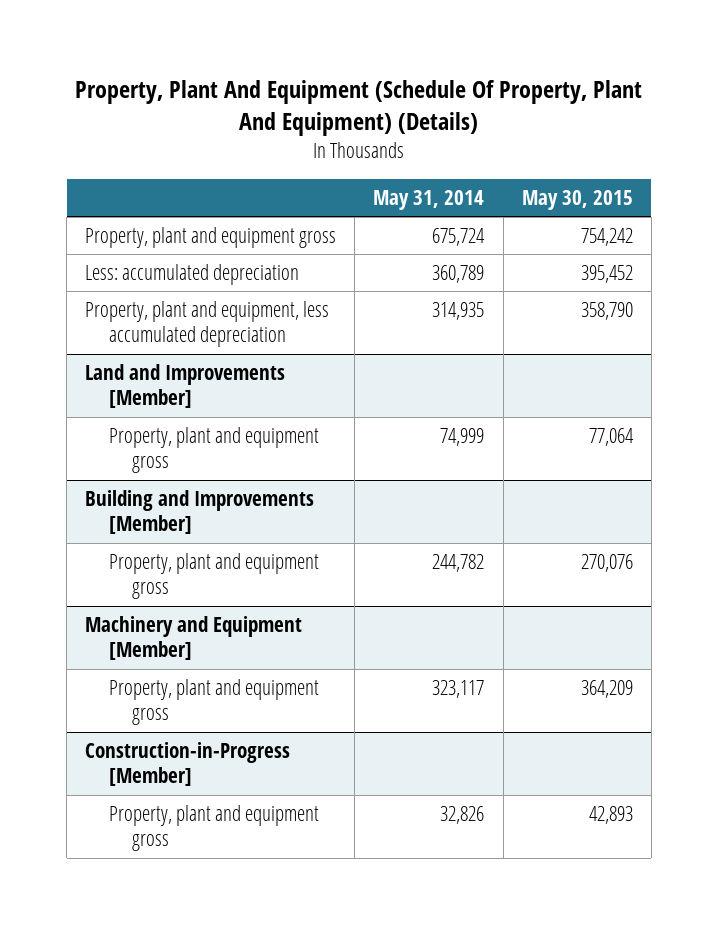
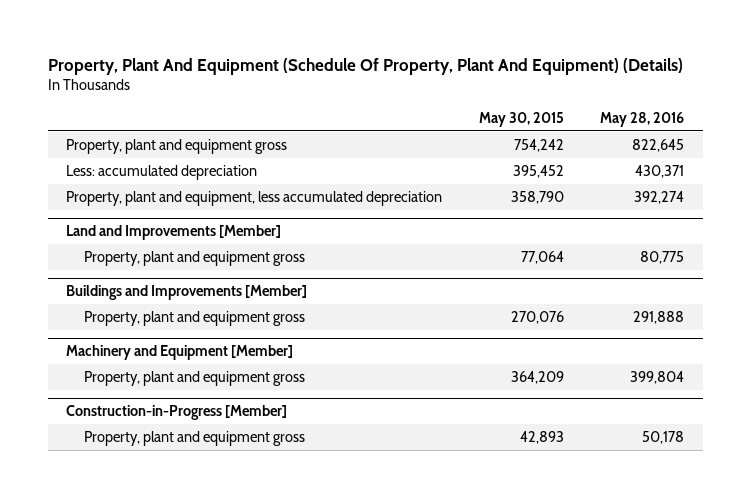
- | May 31, 2014 | May 30, 2015
+ | May 30, 2015 | May 28, 2016
- Building and Improvements [Member]
+ Buildings and Improvements [Member]

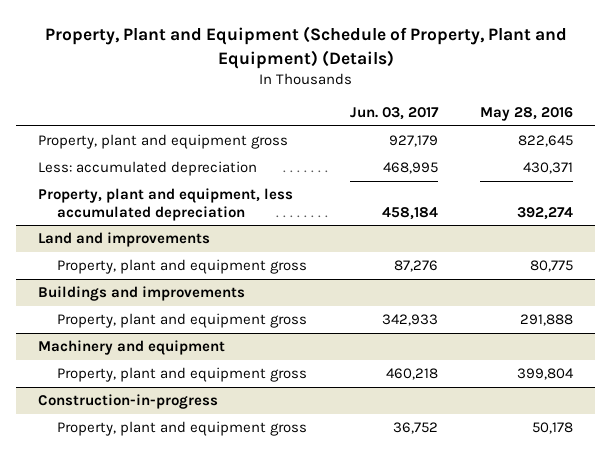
- Property, Plant And Equipment (Schedule Of Property, Plant And Equipment) (Details)
+ Property, Plant and Equipment (Schedule of Property, Plant and Equipment) (Details)
- | May 30, 2015 | May 28, 2016
+ | Jun. 03, 2017 | May 28, 2016
- Land and Improvements [Member]
+ Land and improvements
- Buildings and Improvements [Member]
+ Buildings and improvements
- Machinery and Equipment [Member]
+ Machinery and equipment
- Construction-in-Progress [Member]
+ Construction-in-progress

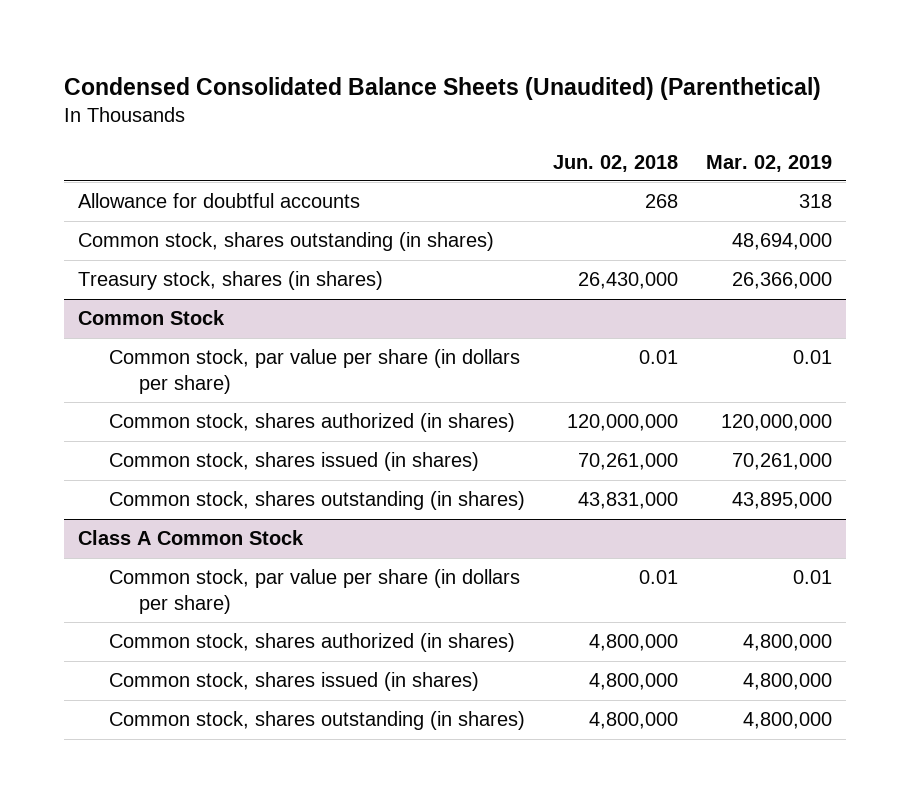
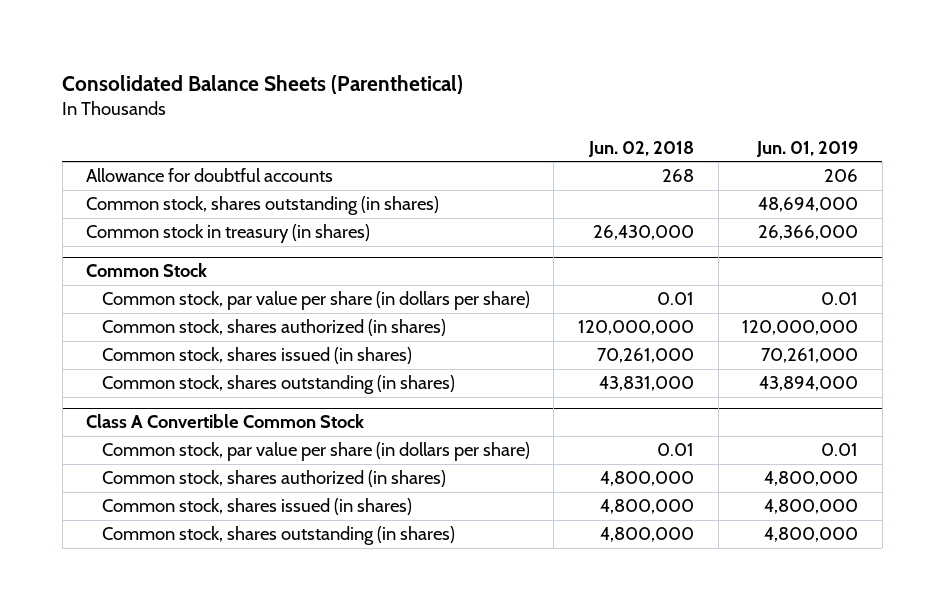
- Condensed Consolidated Balance Sheets (Unaudited) (Parenthetical)
+ Consolidated Balance Sheets (Parenthetical)
- | Jun. 02, 2018 | Mar. 02, 2019
+ | Jun. 02, 2018 | Jun. 01, 2019
- Treasury stock, shares (in shares) | 26,430,000 | 26,366,000
+ Common stock in treasury (in shares) | 26,430,000 | 26,366,000
- Class A Common Stock
+ Class A Convertible Common Stock

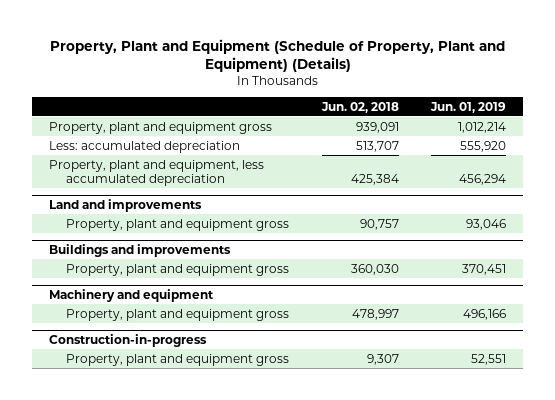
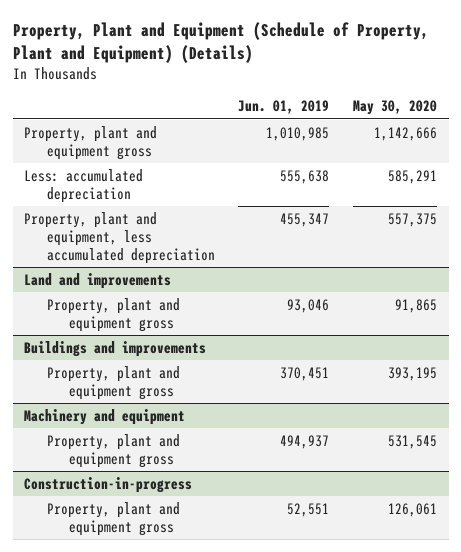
- | Jun. 02, 2018 | Jun. 01, 2019
+ | Jun. 01, 2019 | May 30, 2020
- Property, plant and equipment gross | 939,091 | 1,012,214
- Less: accumulated depreciation | 513,707 | 555,920
- Property, plant and equipment, less accumulated depreciation | 425,384 | 456,294
+ Property, plant and equipment gross | 1,010,985 | 1,142,666
+ Less: accumulated depreciation | 555,638 | 585,291
+ Property, plant and equipment, less accumulated depreciation | 455,347 | 557,375
@ Machinery and equipment
- Property, plant and equipment gross | 478,997 | 496,166
+ Property, plant and equipment gross | 494,937 | 531,545

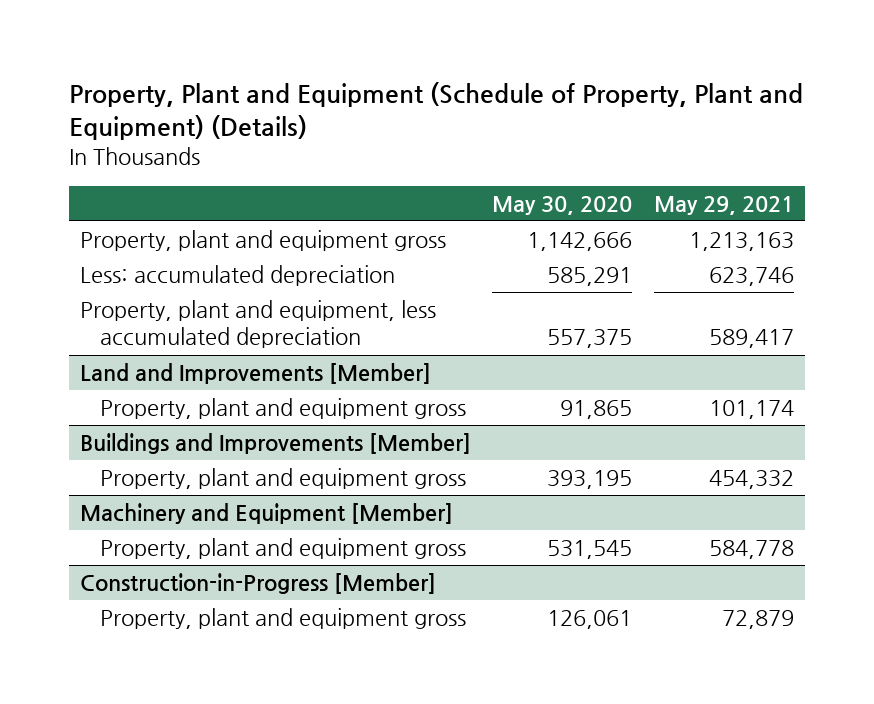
- | Jun. 01, 2019 | May 30, 2020
+ | May 30, 2020 | May 29, 2021
- Land and improvements
+ Land and Improvements [Member]
- Buildings and improvements
+ Buildings and Improvements [Member]
- Machinery and equipment
+ Machinery and Equipment [Member]
- Construction-in-progress
+ Construction-in-Progress [Member]

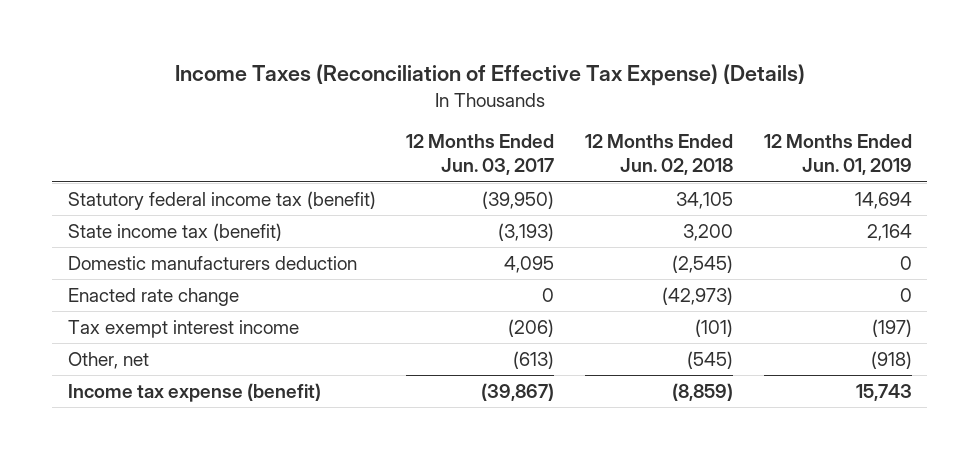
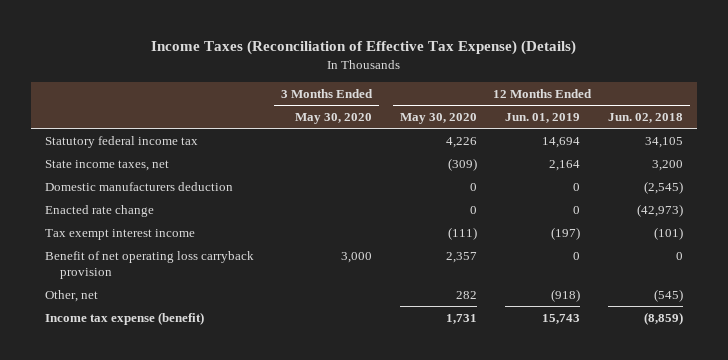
- | 12 Months Ended Jun. 03, 2017 | 12 Months Ended Jun. 02, 2018 | 12 Months Ended Jun. 01, 2019
+ | 3 Months Ended May 30, 2020 | 12 Months Ended May 30, 2020 | 12 Months Ended Jun. 01, 2019 | 12 Months Ended Jun. 02, 2018
- Statutory federal income tax (benefit) | (39,950) | 34,105 | 14,694
- State income tax (benefit) | (3,193) | 3,200 | 2,164
+ Statutory federal income tax | | 4,226 | 14,694 | 34,105
+ State income taxes, net | | (309) | 2,164 | 3,200
+ Benefit of net operating loss carryback provision | 3,000 | 2,357 | 0 | 0

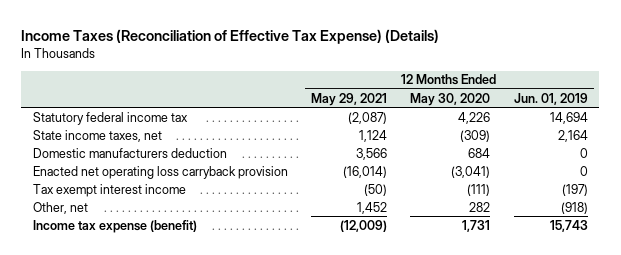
- | 3 Months Ended May 30, 2020 | 12 Months Ended May 30, 2020 | 12 Months Ended Jun. 01, 2019 | 12 Months Ended Jun. 02, 2018
+ | 12 Months Ended May 29, 2021 | 12 Months Ended May 30, 2020 | 12 Months Ended Jun. 01, 2019
- Domestic manufacturers deduction | | 0 | 0 | (2,545)
- Enacted rate change | | 0 | 0 | (42,973)
+ Domestic manufacturers deduction | 3,566 | 684 | 0
+ Enacted net operating loss carryback provision | (16,014) | (3,041) | 0
- Benefit of net operating loss carryback provision | 3,000 | 2,357 | 0 | 0

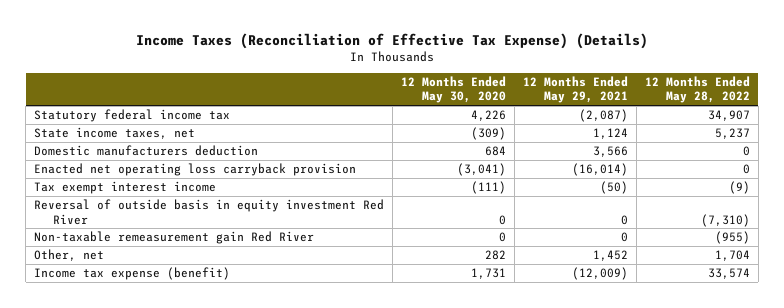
- | 12 Months Ended May 29, 2021 | 12 Months Ended May 30, 2020 | 12 Months Ended Jun. 01, 2019
+ | 12 Months Ended May 30, 2020 | 12 Months Ended May 29, 2021 | 12 Months Ended May 28, 2022
+ Reversal of outside basis in equity investment Red River | 0 | 0 | (7,310)
+ Non-taxable remeasurement gain Red River | 0 | 0 | (955)

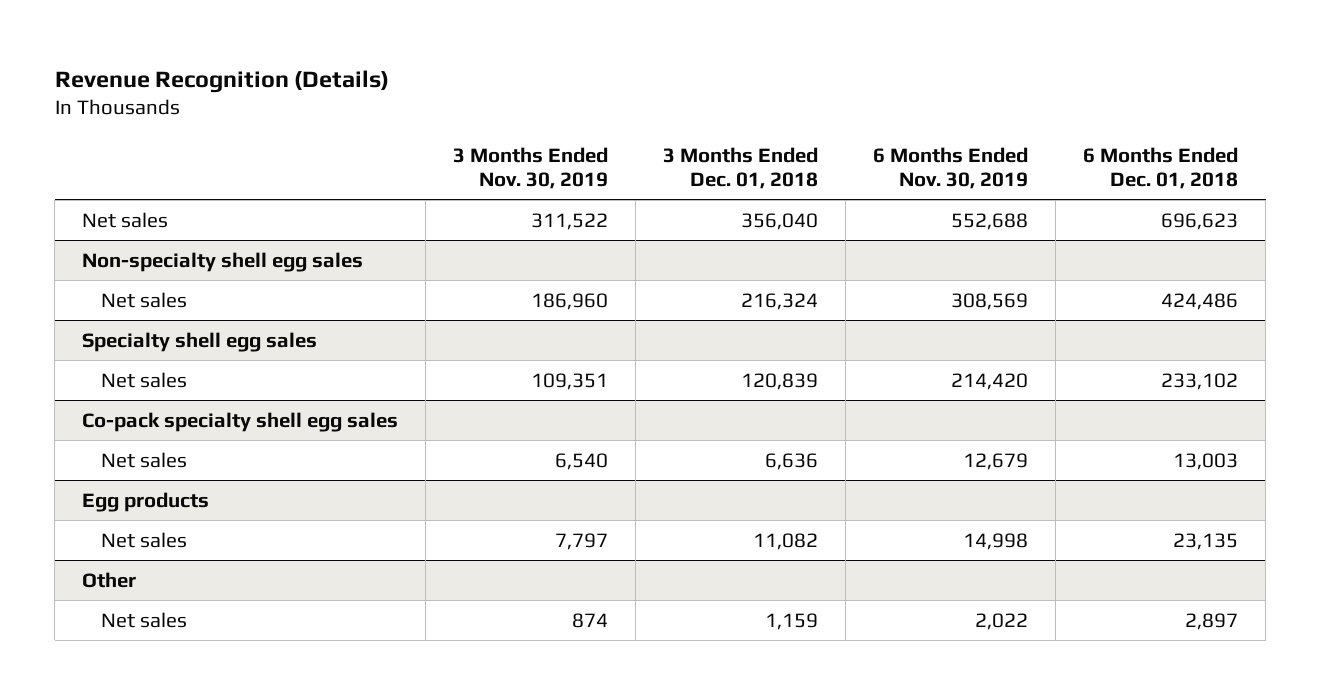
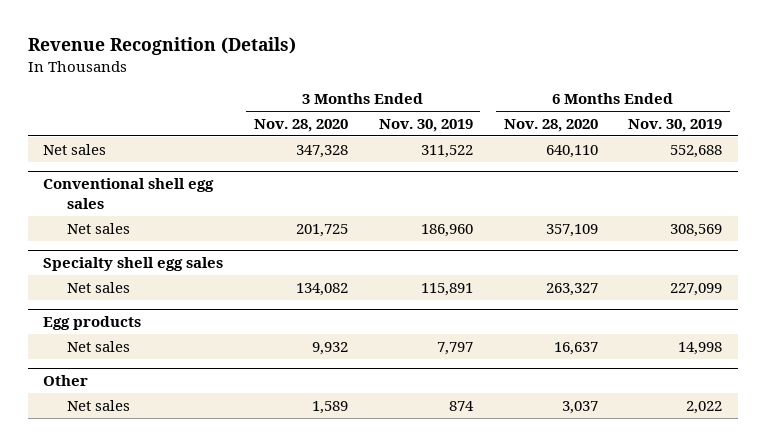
- | 3 Months Ended Nov. 30, 2019 | 3 Months Ended Dec. 01, 2018 | 6 Months Ended Nov. 30, 2019 | 6 Months Ended Dec. 01, 2018
+ | 3 Months Ended Nov. 28, 2020 | 3 Months Ended Nov. 30, 2019 | 6 Months Ended Nov. 28, 2020 | 6 Months Ended Nov. 30, 2019
- Non-specialty shell egg sales
+ Conventional shell egg sales
@ Specialty shell egg sales
- Net sales | 109,351 | 120,839 | 214,420 | 233,102
- Co-pack specialty shell egg sales
- Net sales | 6,540 | 6,636 | 12,679 | 13,003
@ Specialty shell egg sales
+ Net sales | 134,082 | 115,891 | 263,327 | 227,099

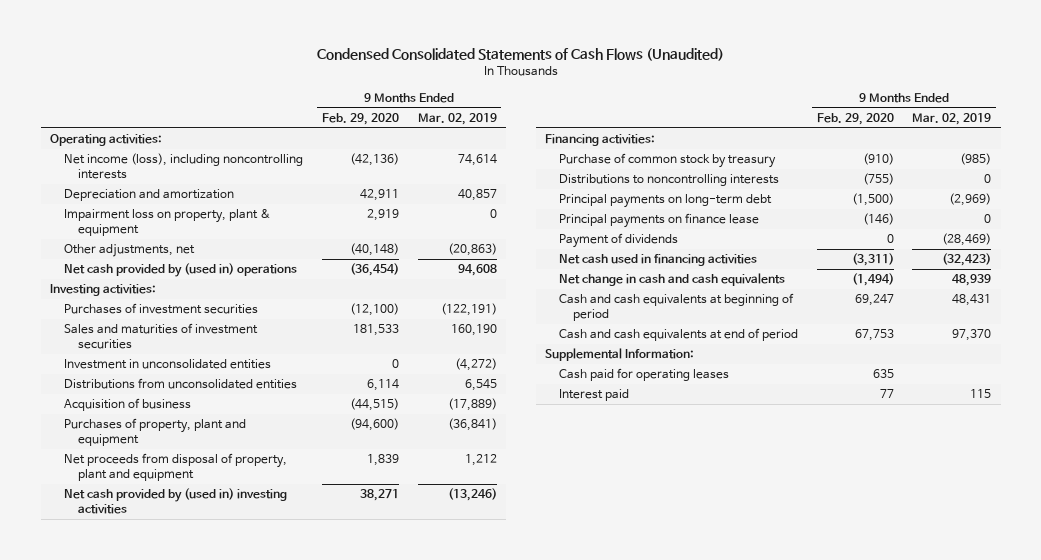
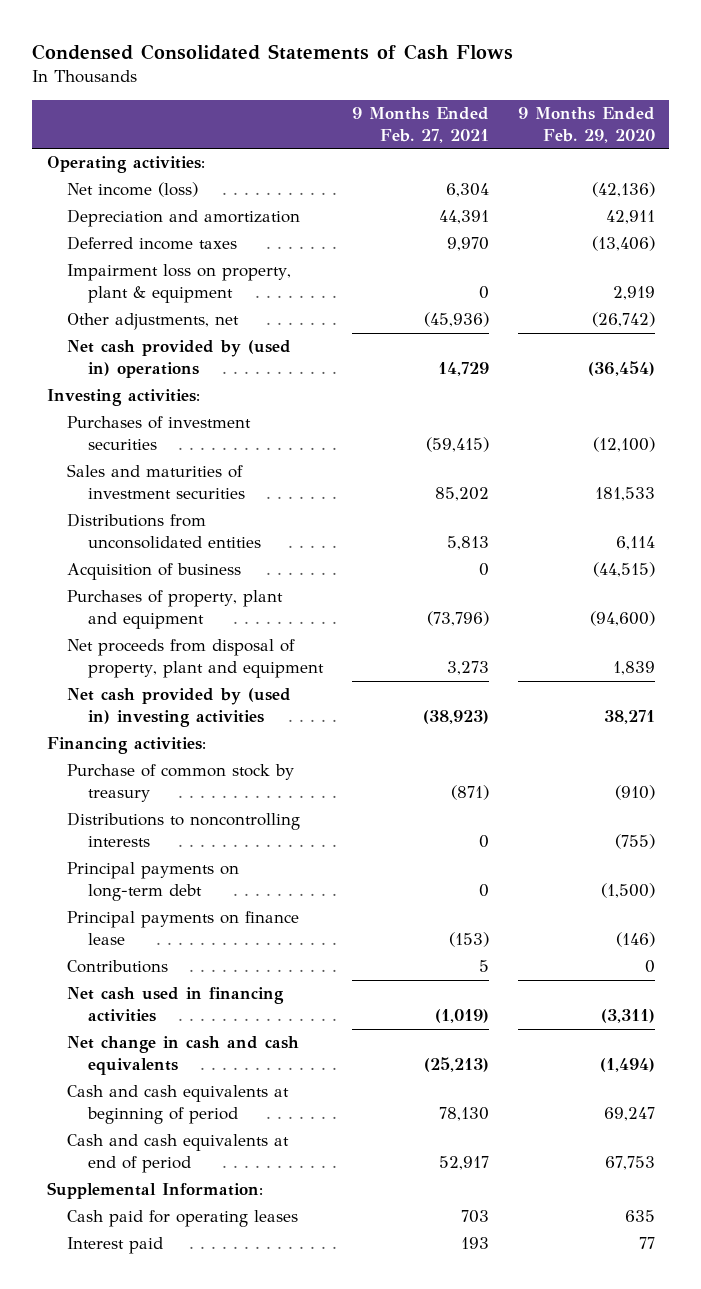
- Condensed Consolidated Statements of Cash Flows (Unaudited)
+ Condensed Consolidated Statements of Cash Flows
- | 9 Months Ended Feb. 29, 2020 | 9 Months Ended Mar. 02, 2019
+ | 9 Months Ended Feb. 27, 2021 | 9 Months Ended Feb. 29, 2020
- Net income (loss), including noncontrolling interests | (42,136) | 74,614
+ Net income (loss) | 6,304 | (42,136)
+ Deferred income taxes | 9,970 | (13,406)
- Other adjustments, net | (40,148) | (20,863)
+ Other adjustments, net | (45,936) | (26,742)
- Investment in unconsolidated entities | 0 | (4,272)
- Payment of dividends | 0 | (28,469)
+ Contributions | 5 | 0

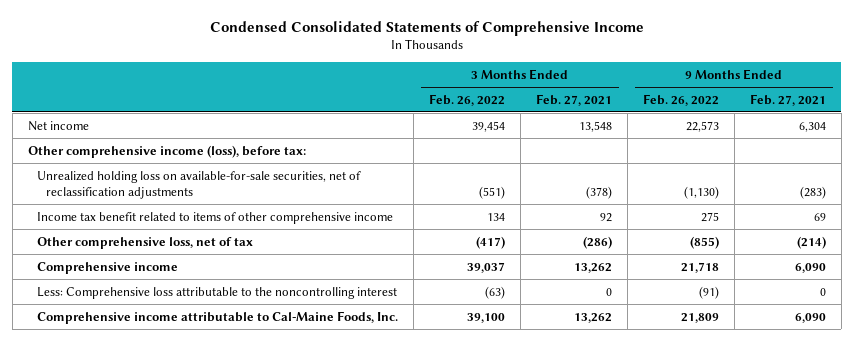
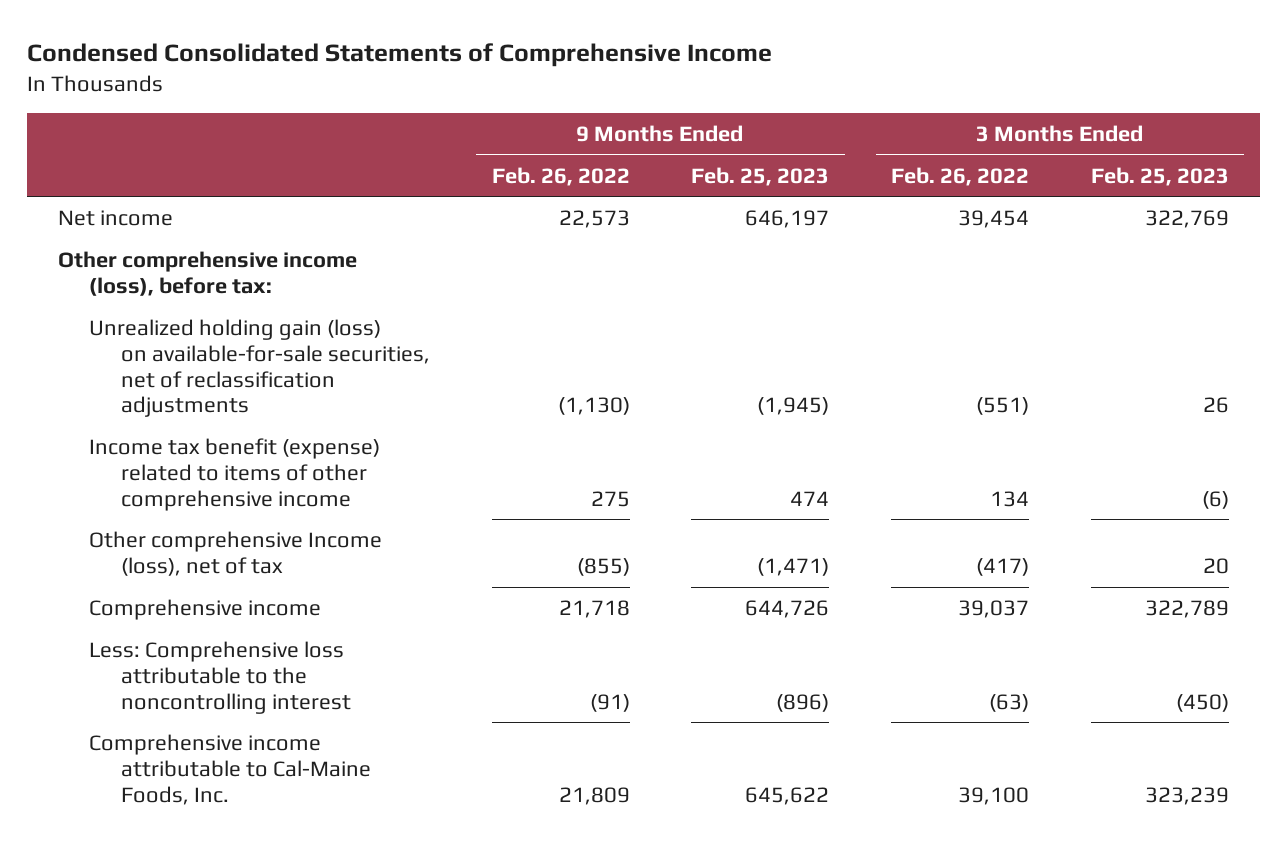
- | 3 Months Ended Feb. 26, 2022 | 3 Months Ended Feb. 27, 2021 | 9 Months Ended Feb. 26, 2022 | 9 Months Ended Feb. 27, 2021
+ | 9 Months Ended Feb. 26, 2022 | 9 Months Ended Feb. 25, 2023 | 3 Months Ended Feb. 26, 2022 | 3 Months Ended Feb. 25, 2023
- Unrealized holding loss on available-for-sale securities, net of reclassification adjustments | (551) | (378) | (1,130) | (283)
- Income tax benefit related to items of other comprehensive income | 134 | 92 | 275 | 69
- Other comprehensive loss, net of tax | (417) | (286) | (855) | (214)
+ Unrealized holding gain (loss) on available-for-sale securities, net of reclassification adjustments | (1,130) | (1,945) | (551) | 26
+ Income tax benefit (expense) related to items of other comprehensive income | 275 | 474 | 134 | (6)
+ Other comprehensive Income (loss), net of tax | (855) | (1,471) | (417) | 20

